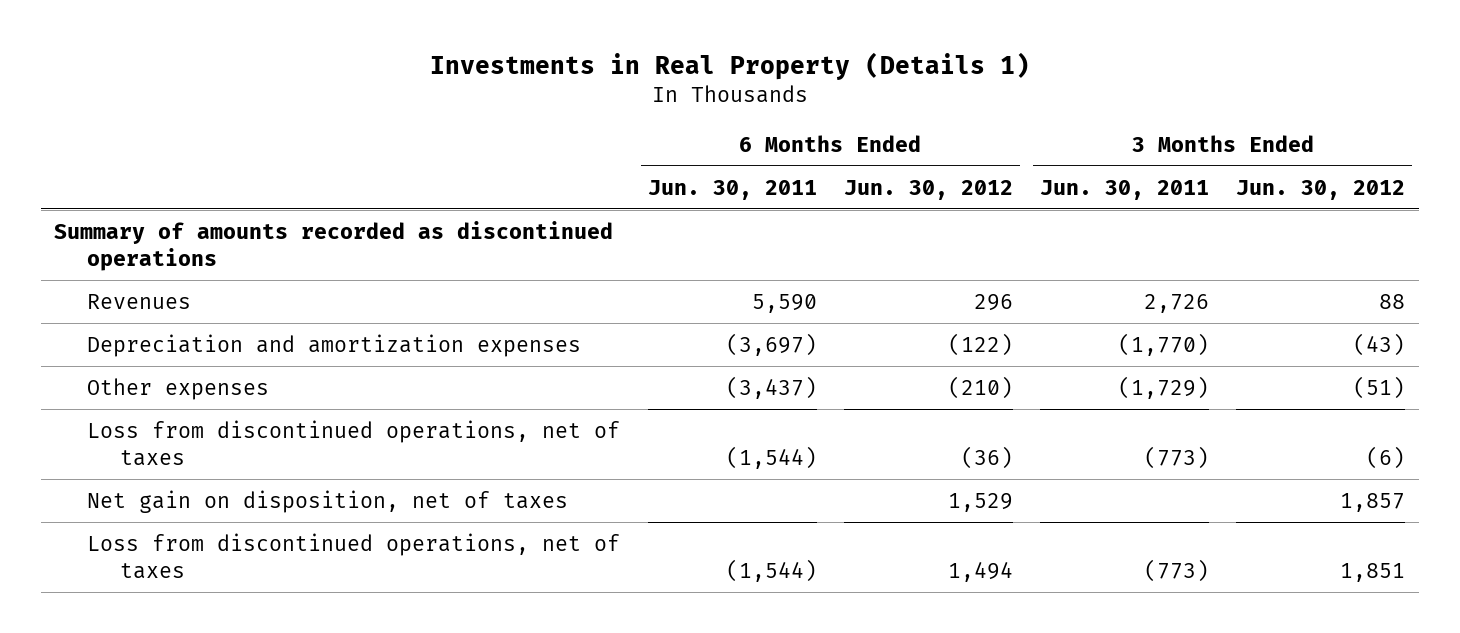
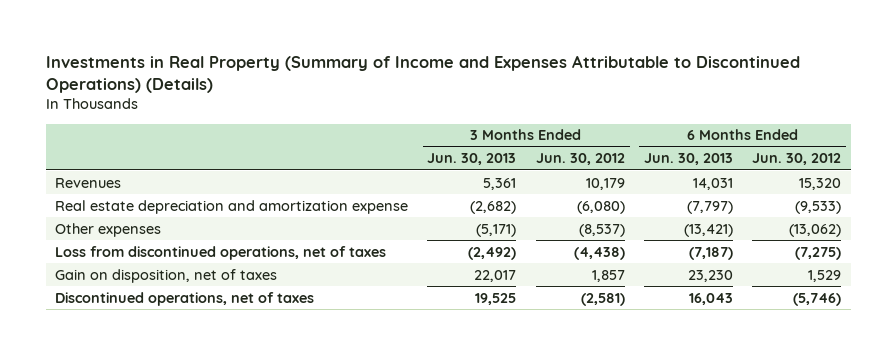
- Investments in Real Property (Details 1)
+ Investments in Real Property (Summary of Income and Expenses Attributable to Discontinued Operations) (Details)
- | 6 Months Ended Jun. 30, 2011 | 6 Months Ended Jun. 30, 2012 | 3 Months Ended Jun. 30, 2011 | 3 Months Ended Jun. 30, 2012
+ | 3 Months Ended Jun. 30, 2013 | 3 Months Ended Jun. 30, 2012 | 6 Months Ended Jun. 30, 2013 | 6 Months Ended Jun. 30, 2012
- Summary of amounts recorded as discontinued operations
- Revenues | 5,590 | 296 | 2,726 | 88
- Depreciation and amortization expenses | (3,697) | (122) | (1,770) | (43)
- Other expenses | (3,437) | (210) | (1,729) | (51)
- Loss from discontinued operations, net of taxes | (1,544) | (36) | (773) | (6)
- Net gain on disposition, net of taxes | | 1,529 | | 1,857
- Loss from discontinued operations, net of taxes | (1,544) | 1,494 | (773) | 1,851
+ Revenues | 5,361 | 10,179 | 14,031 | 15,320
+ Real estate depreciation and amortization expense | (2,682) | (6,080) | (7,797) | (9,533)
+ Other expenses | (5,171) | (8,537) | (13,421) | (13,062)
+ Loss from discontinued operations, net of taxes | (2,492) | (4,438) | (7,187) | (7,275)
+ Gain on disposition, net of taxes | 22,017 | 1,857 | 23,230 | 1,529
+ Discontinued operations, net of taxes | 19,525 | (2,581) | 16,043 | (5,746)

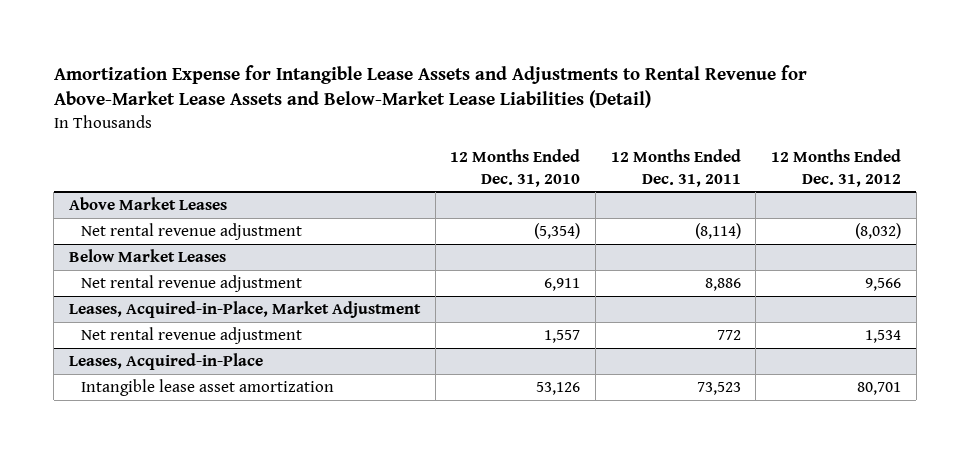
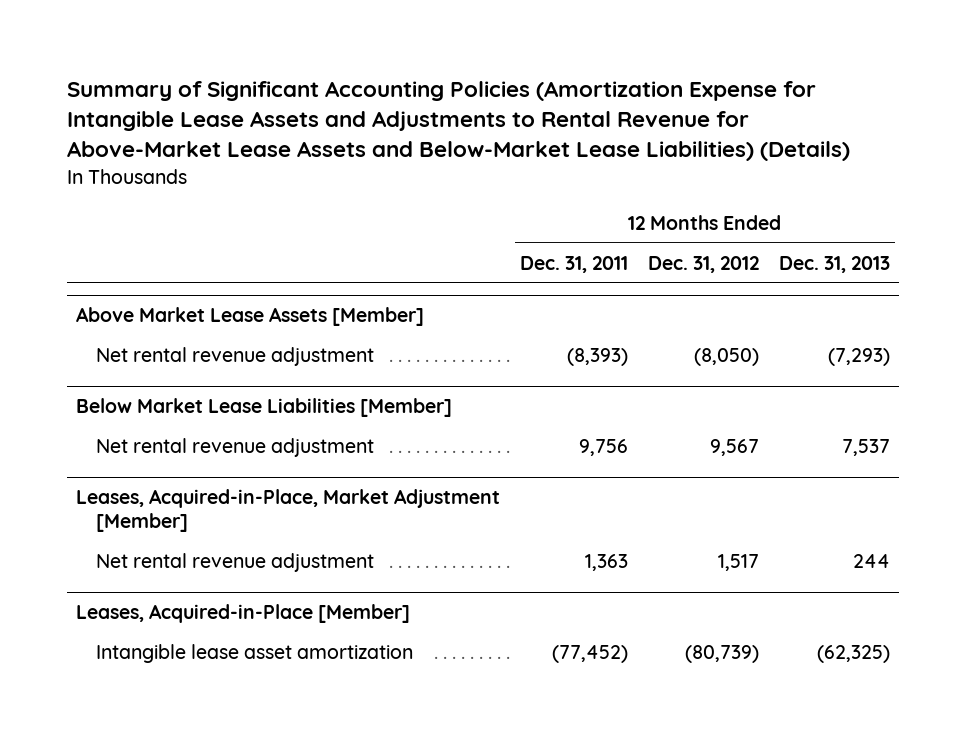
- Amortization Expense for Intangible Lease Assets and Adjustments to Rental Revenue for Above-Market Lease Assets and Below-Market Lease Liabilities (Detail)
+ Summary of Significant Accounting Policies (Amortization Expense for Intangible Lease Assets and Adjustments to Rental Revenue for Above-Market Lease Assets and Below-Market Lease Liabilities) (Details)
- | 12 Months Ended Dec. 31, 2010 | 12 Months Ended Dec. 31, 2011 | 12 Months Ended Dec. 31, 2012
+ | 12 Months Ended Dec. 31, 2011 | 12 Months Ended Dec. 31, 2012 | 12 Months Ended Dec. 31, 2013
- Above Market Leases
- Net rental revenue adjustment | (5,354) | (8,114) | (8,032)
- Below Market Leases
- Net rental revenue adjustment | 6,911 | 8,886 | 9,566
- Leases, Acquired-in-Place, Market Adjustment
- Net rental revenue adjustment | 1,557 | 772 | 1,534
- Leases, Acquired-in-Place
- Intangible lease asset amortization | 53,126 | 73,523 | 80,701
+ Above Market Lease Assets [Member]
+ Net rental revenue adjustment | (8,393) | (8,050) | (7,293)
+ Below Market Lease Liabilities [Member]
+ Net rental revenue adjustment | 9,756 | 9,567 | 7,537
+ Leases, Acquired-in-Place, Market Adjustment [Member]
+ Net rental revenue adjustment | 1,363 | 1,517 | 244
+ Leases, Acquired-in-Place [Member]
+ Intangible lease asset amortization | (77,452) | (80,739) | (62,325)

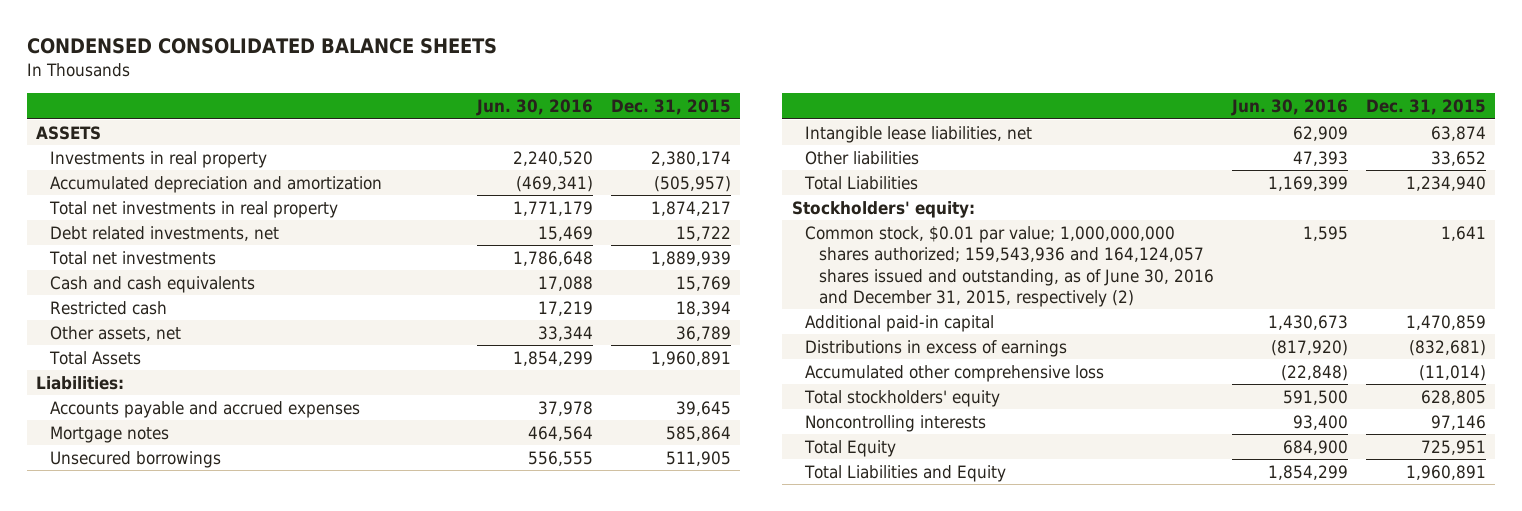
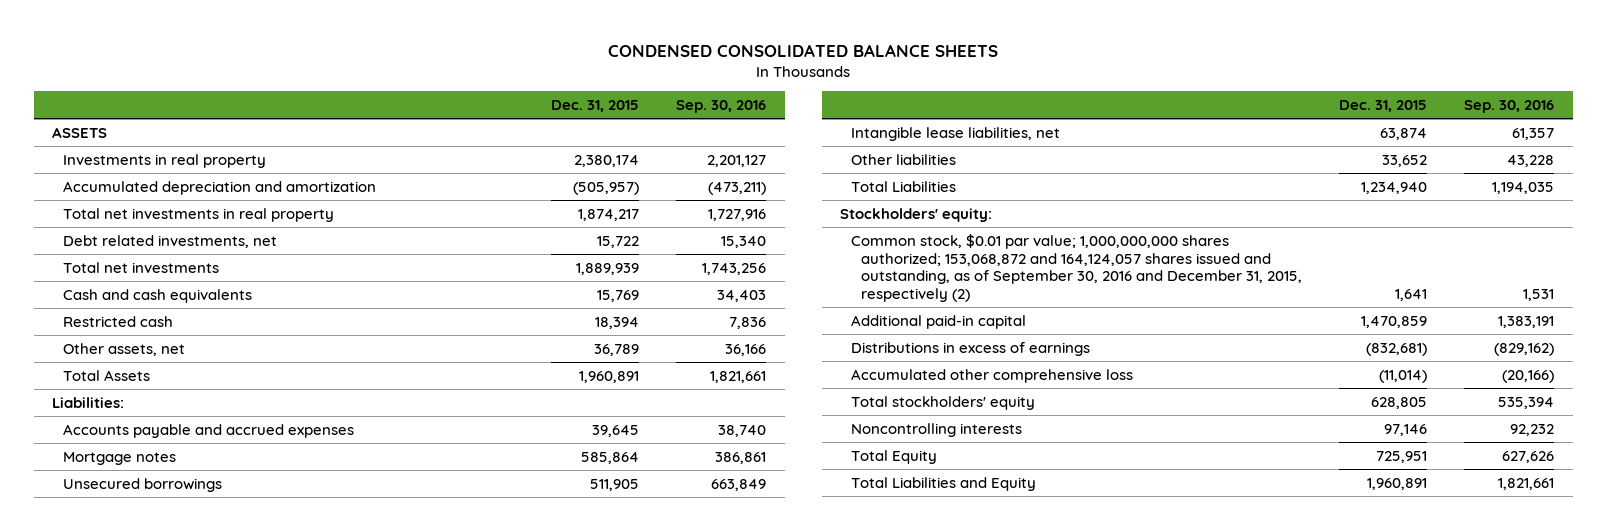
- | Jun. 30, 2016 | Dec. 31, 2015
+ | Dec. 31, 2015 | Sep. 30, 2016
- Common stock, $0.01 par value; 1,000,000,000 shares authorized; 159,543,936 and 164,124,057 shares issued and outstanding, as of June 30, 2016 and December 31, 2015, respectively (2) | 1,595 | 1,641
+ Common stock, $0.01 par value; 1,000,000,000 shares authorized; 153,068,872 and 164,124,057 shares issued and outstanding, as of September 30, 2016 and December 31, 2015, respectively (2) | 1,641 | 1,531

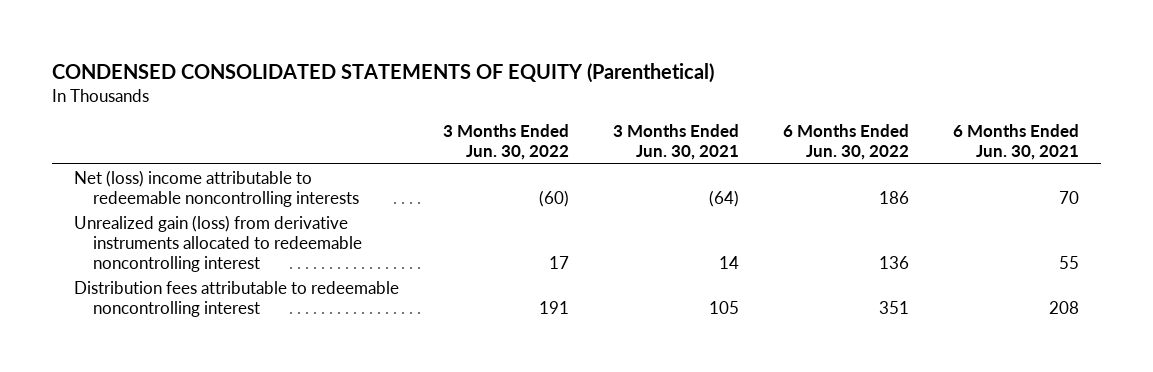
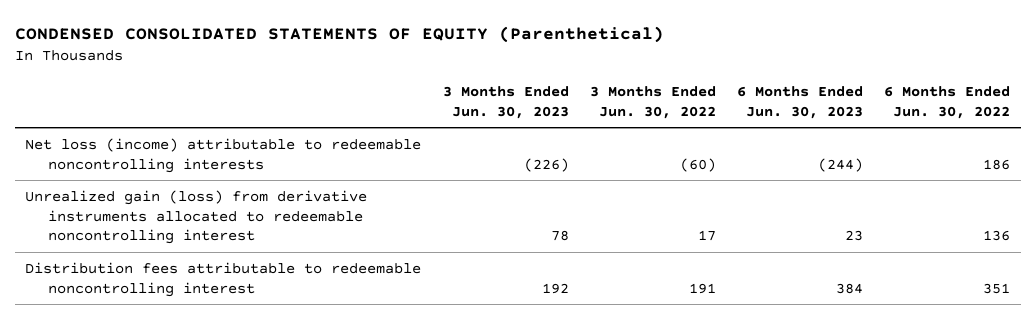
- | 3 Months Ended Jun. 30, 2022 | 3 Months Ended Jun. 30, 2021 | 6 Months Ended Jun. 30, 2022 | 6 Months Ended Jun. 30, 2021
+ | 3 Months Ended Jun. 30, 2023 | 3 Months Ended Jun. 30, 2022 | 6 Months Ended Jun. 30, 2023 | 6 Months Ended Jun. 30, 2022
- Net (loss) income attributable to redeemable noncontrolling interests | (60) | (64) | 186 | 70
+ Net loss (income) attributable to redeemable noncontrolling interests | (226) | (60) | (244) | 186

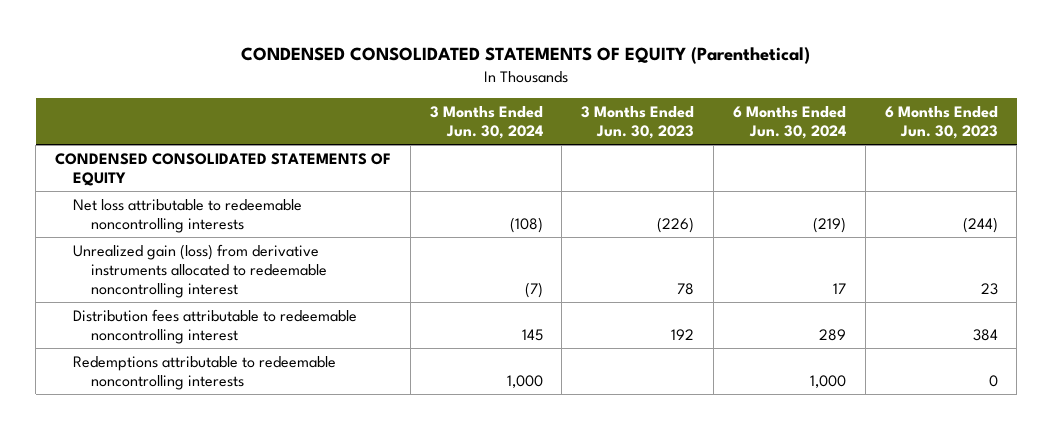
- | 3 Months Ended Jun. 30, 2023 | 3 Months Ended Jun. 30, 2022 | 6 Months Ended Jun. 30, 2023 | 6 Months Ended Jun. 30, 2022
+ | 3 Months Ended Jun. 30, 2024 | 3 Months Ended Jun. 30, 2023 | 6 Months Ended Jun. 30, 2024 | 6 Months Ended Jun. 30, 2023
- Net loss (income) attributable to redeemable noncontrolling interests | (226) | (60) | (244) | 186
+ CONDENSED CONSOLIDATED STATEMENTS OF EQUITY
+ Net loss attributable to redeemable noncontrolling interests | (108) | (226) | (219) | (244)
+ Redemptions attributable to redeemable noncontrolling interests | 1,000 | | 1,000 | 0

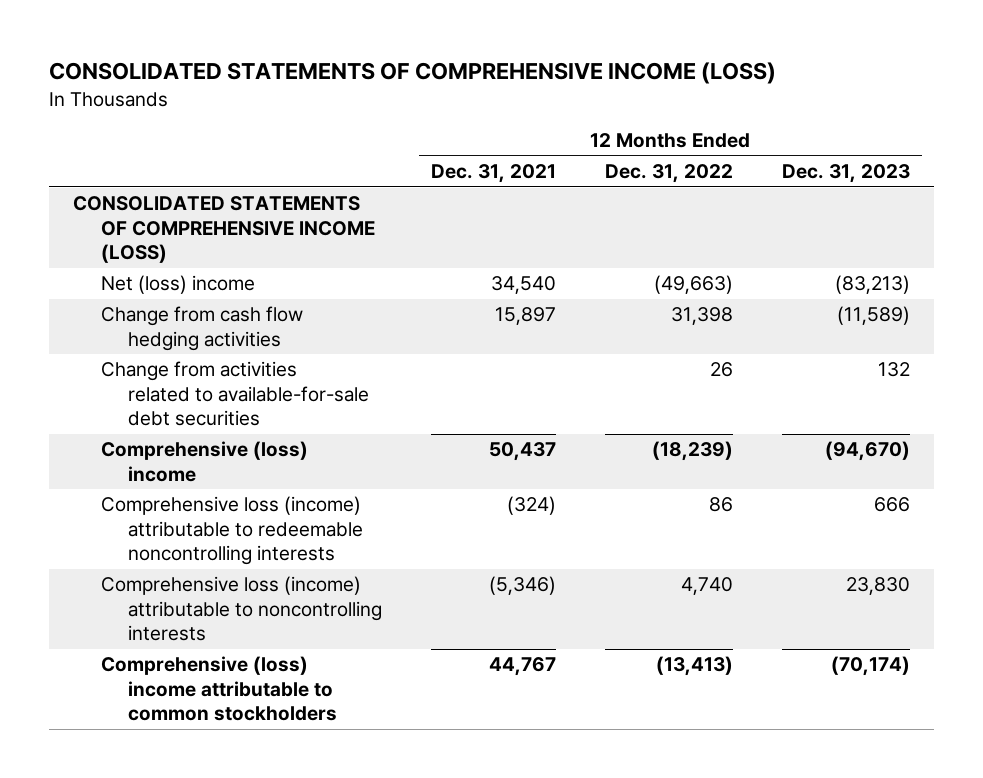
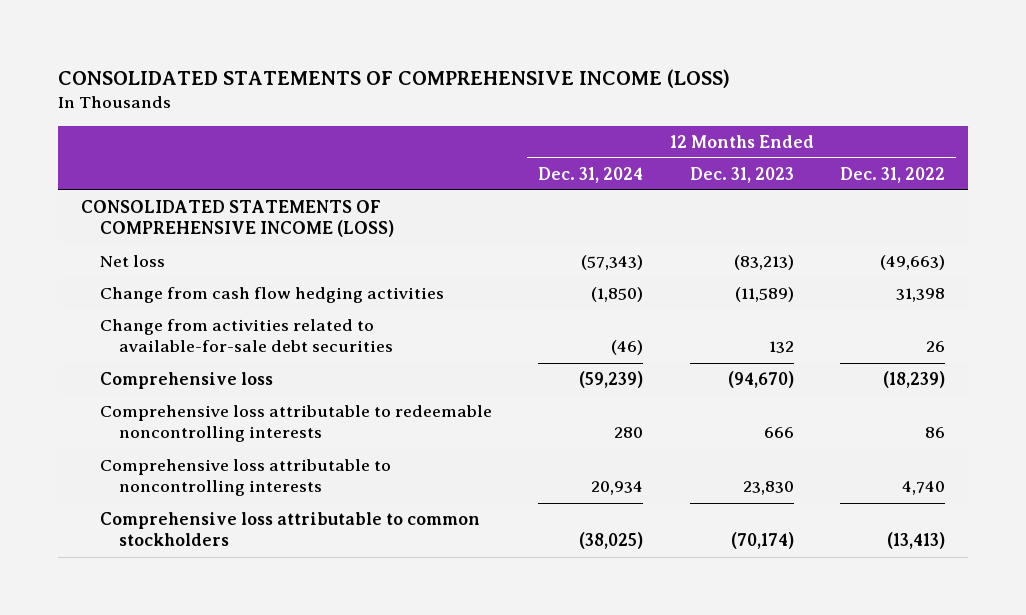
- | 12 Months Ended Dec. 31, 2021 | 12 Months Ended Dec. 31, 2022 | 12 Months Ended Dec. 31, 2023
+ | 12 Months Ended Dec. 31, 2024 | 12 Months Ended Dec. 31, 2023 | 12 Months Ended Dec. 31, 2022
- Net (loss) income | 34,540 | (49,663) | (83,213)
+ Net loss | (57,343) | (83,213) | (49,663)
- Comprehensive (loss) income | 50,437 | (18,239) | (94,670)
- Comprehensive loss (income) attributable to redeemable noncontrolling interests | (324) | 86 | 666
- Comprehensive loss (income) attributable to noncontrolling interests | (5,346) | 4,740 | 23,830
- Comprehensive (loss) income attributable to common stockholders | 44,767 | (13,413) | (70,174)
+ Comprehensive loss | (59,239) | (94,670) | (18,239)
+ Comprehensive loss attributable to redeemable noncontrolling interests | 280 | 666 | 86
+ Comprehensive loss attributable to noncontrolling interests | 20,934 | 23,830 | 4,740
+ Comprehensive loss attributable to common stockholders | (38,025) | (70,174) | (13,413)

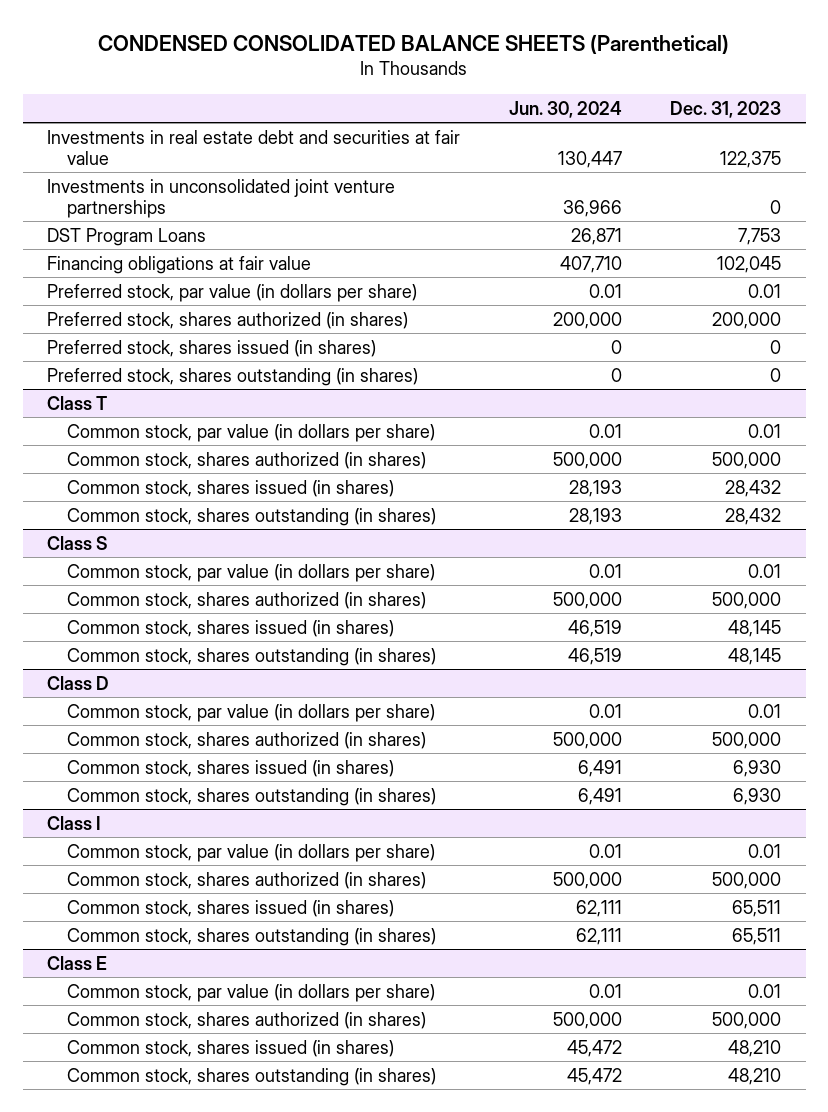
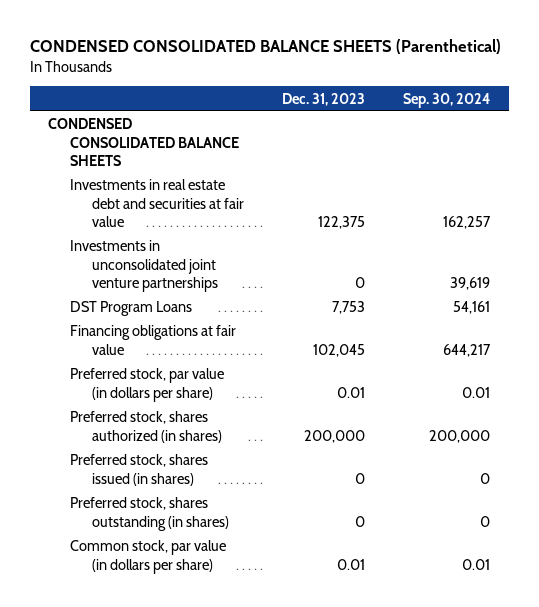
- | Jun. 30, 2024 | Dec. 31, 2023
+ | Dec. 31, 2023 | Sep. 30, 2024
+ CONDENSED CONSOLIDATED BALANCE SHEETS
- Class T
- Common stock, shares authorized (in shares) | 500,000 | 500,000
- Common stock, shares issued (in shares) | 28,193 | 28,432
- Common stock, shares outstanding (in shares) | 28,193 | 28,432
- Class S
- Common stock, par value (in dollars per share) | 0.01 | 0.01
- Common stock, shares authorized (in shares) | 500,000 | 500,000
- Common stock, shares issued (in shares) | 46,519 | 48,145
- Common stock, shares outstanding (in shares) | 46,519 | 48,145
- Class D
- Common stock, par value (in dollars per share) | 0.01 | 0.01
- Common stock, shares authorized (in shares) | 500,000 | 500,000
- Common stock, shares issued (in shares) | 6,491 | 6,930
- Common stock, shares outstanding (in shares) | 6,491 | 6,930
- Class I
- Common stock, par value (in dollars per share) | 0.01 | 0.01
- Common stock, shares authorized (in shares) | 500,000 | 500,000
- Common stock, shares issued (in shares) | 62,111 | 65,511
- Common stock, shares outstanding (in shares) | 62,111 | 65,511
- Class E
- Common stock, par value (in dollars per share) | 0.01 | 0.01
- Common stock, shares authorized (in shares) | 500,000 | 500,000
- Common stock, shares issued (in shares) | 45,472 | 48,210
- Common stock, shares outstanding (in shares) | 45,472 | 48,210

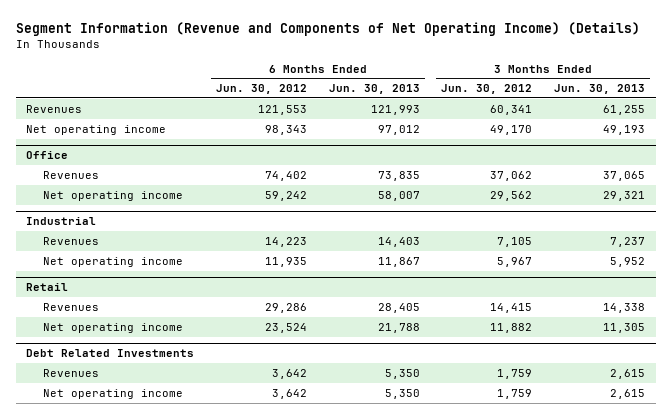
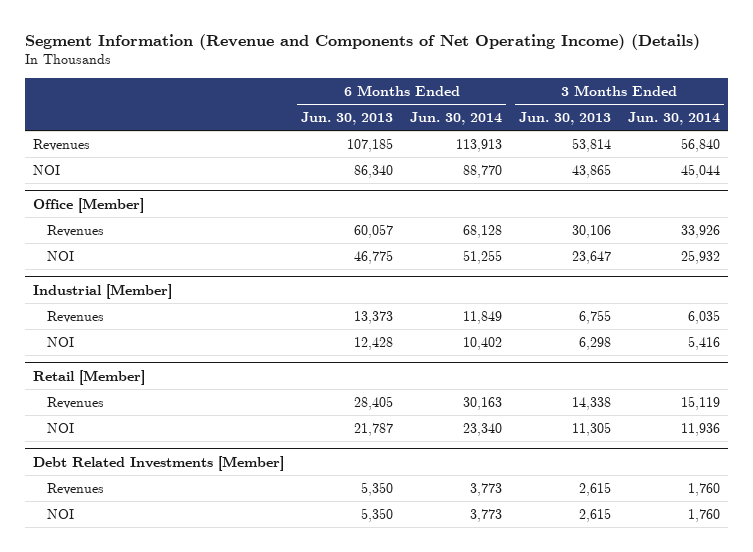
- | 6 Months Ended Jun. 30, 2012 | 6 Months Ended Jun. 30, 2013 | 3 Months Ended Jun. 30, 2012 | 3 Months Ended Jun. 30, 2013
+ | 6 Months Ended Jun. 30, 2013 | 6 Months Ended Jun. 30, 2014 | 3 Months Ended Jun. 30, 2013 | 3 Months Ended Jun. 30, 2014
- Revenues | 121,553 | 121,993 | 60,341 | 61,255
- Net operating income | 98,343 | 97,012 | 49,170 | 49,193
- Office
- Revenues | 74,402 | 73,835 | 37,062 | 37,065
- Net operating income | 59,242 | 58,007 | 29,562 | 29,321
- Industrial
- Revenues | 14,223 | 14,403 | 7,105 | 7,237
- Net operating income | 11,935 | 11,867 | 5,967 | 5,952
- Retail
+ Revenues | 107,185 | 113,913 | 53,814 | 56,840
+ NOI | 86,340 | 88,770 | 43,865 | 45,044
+ Office [Member]
+ Revenues | 60,057 | 68,128 | 30,106 | 33,926
+ NOI | 46,775 | 51,255 | 23,647 | 25,932
+ Industrial [Member]
+ Revenues | 13,373 | 11,849 | 6,755 | 6,035
+ NOI | 12,428 | 10,402 | 6,298 | 5,416
+ Retail [Member]
- Net operating income | 23,524 | 21,788 | 11,882 | 11,305
- Debt Related Investments
+ NOI | 21,787 | 23,340 | 11,305 | 11,936
+ Debt Related Investments [Member]
- Net operating income | 3,642 | 5,350 | 1,759 | 2,615
+ NOI | 5,350 | 3,773 | 2,615 | 1,760

